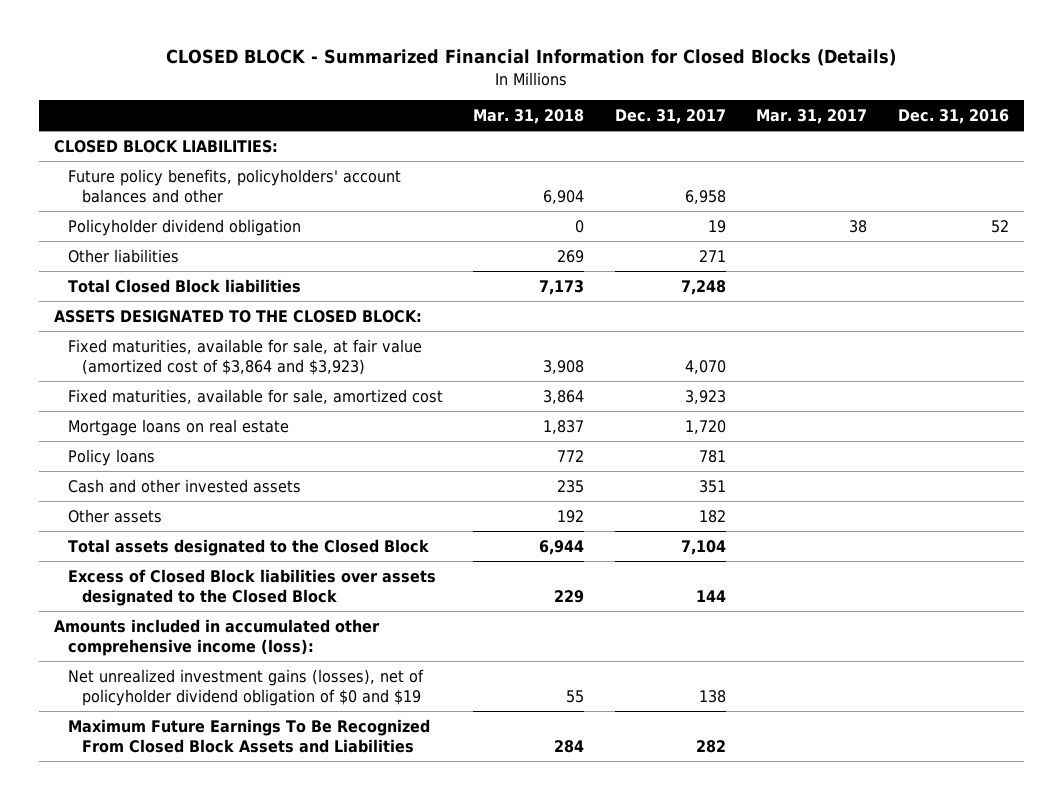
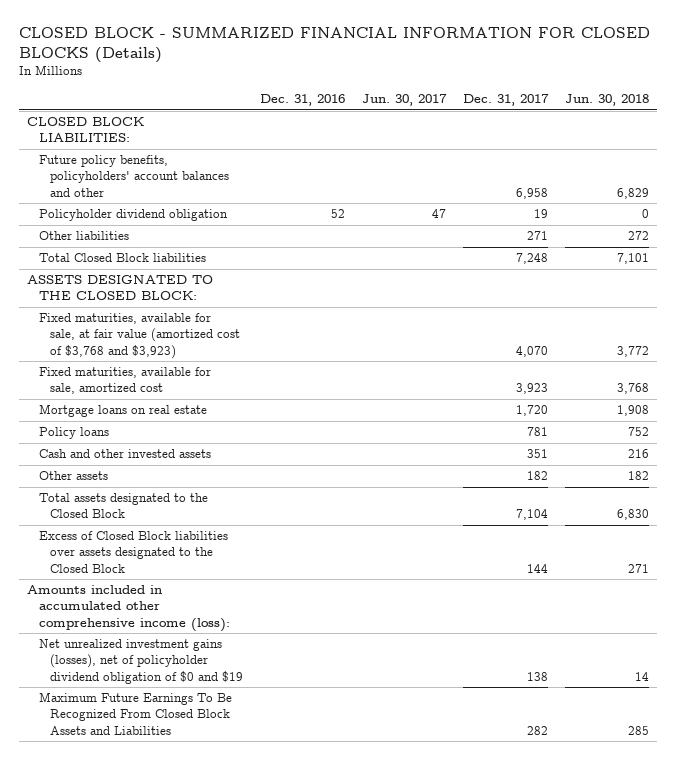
- CLOSED BLOCK - Summarized Financial Information for Closed Blocks (Details)
+ CLOSED BLOCK - SUMMARIZED FINANCIAL INFORMATION FOR CLOSED BLOCKS (Details)
- | Mar. 31, 2018 | Dec. 31, 2017 | Mar. 31, 2017 | Dec. 31, 2016
+ | Dec. 31, 2016 | Jun. 30, 2017 | Dec. 31, 2017 | Jun. 30, 2018
- Fixed maturities, available for sale, at fair value (amortized cost of $3,864 and $3,923) | 3,908 | 4,070 | |
+ Fixed maturities, available for sale, at fair value (amortized cost of $3,768 and $3,923) | | | 4,070 | 3,772

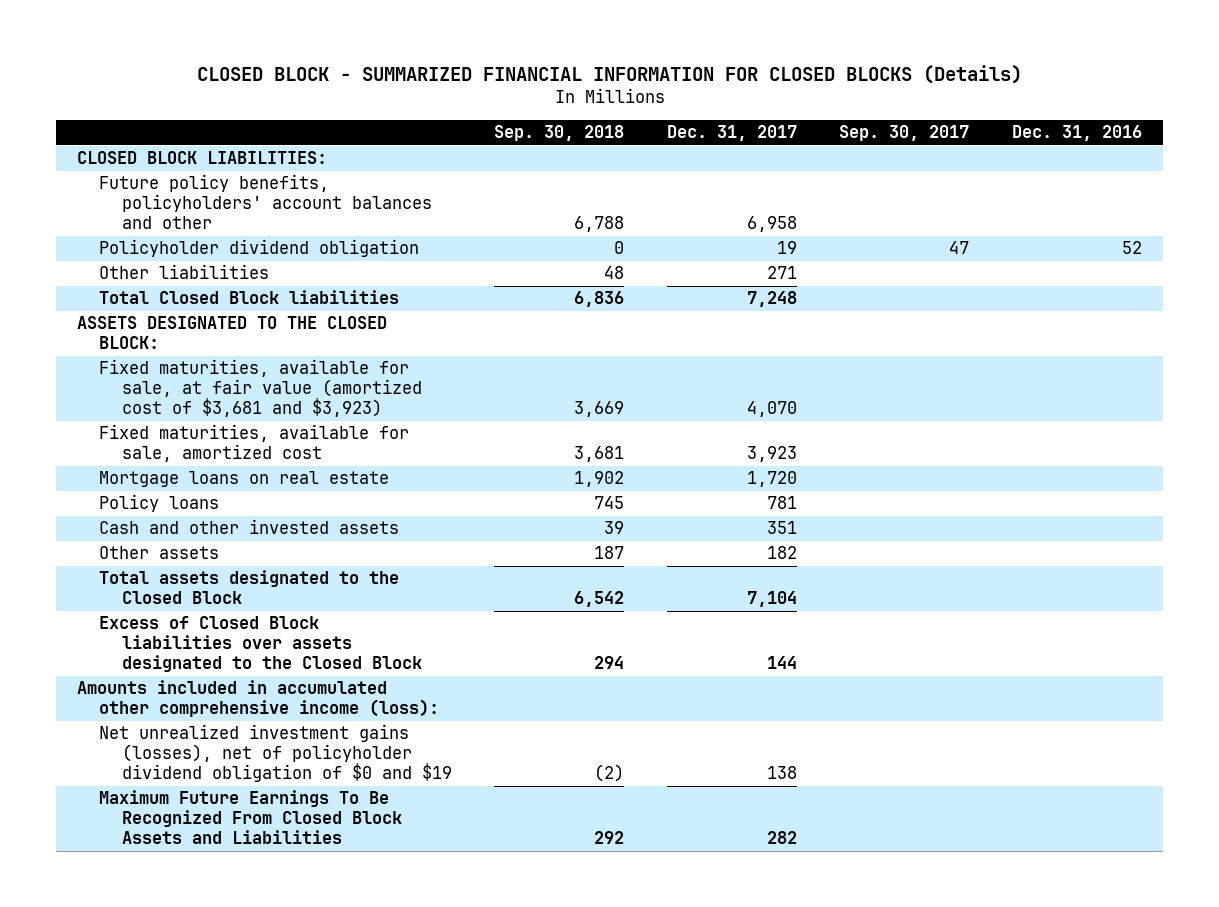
- | Dec. 31, 2016 | Jun. 30, 2017 | Dec. 31, 2017 | Jun. 30, 2018
+ | Sep. 30, 2018 | Dec. 31, 2017 | Sep. 30, 2017 | Dec. 31, 2016
- Fixed maturities, available for sale, at fair value (amortized cost of $3,768 and $3,923) | | | 4,070 | 3,772
+ Fixed maturities, available for sale, at fair value (amortized cost of $3,681 and $3,923) | 3,669 | 4,070 | |

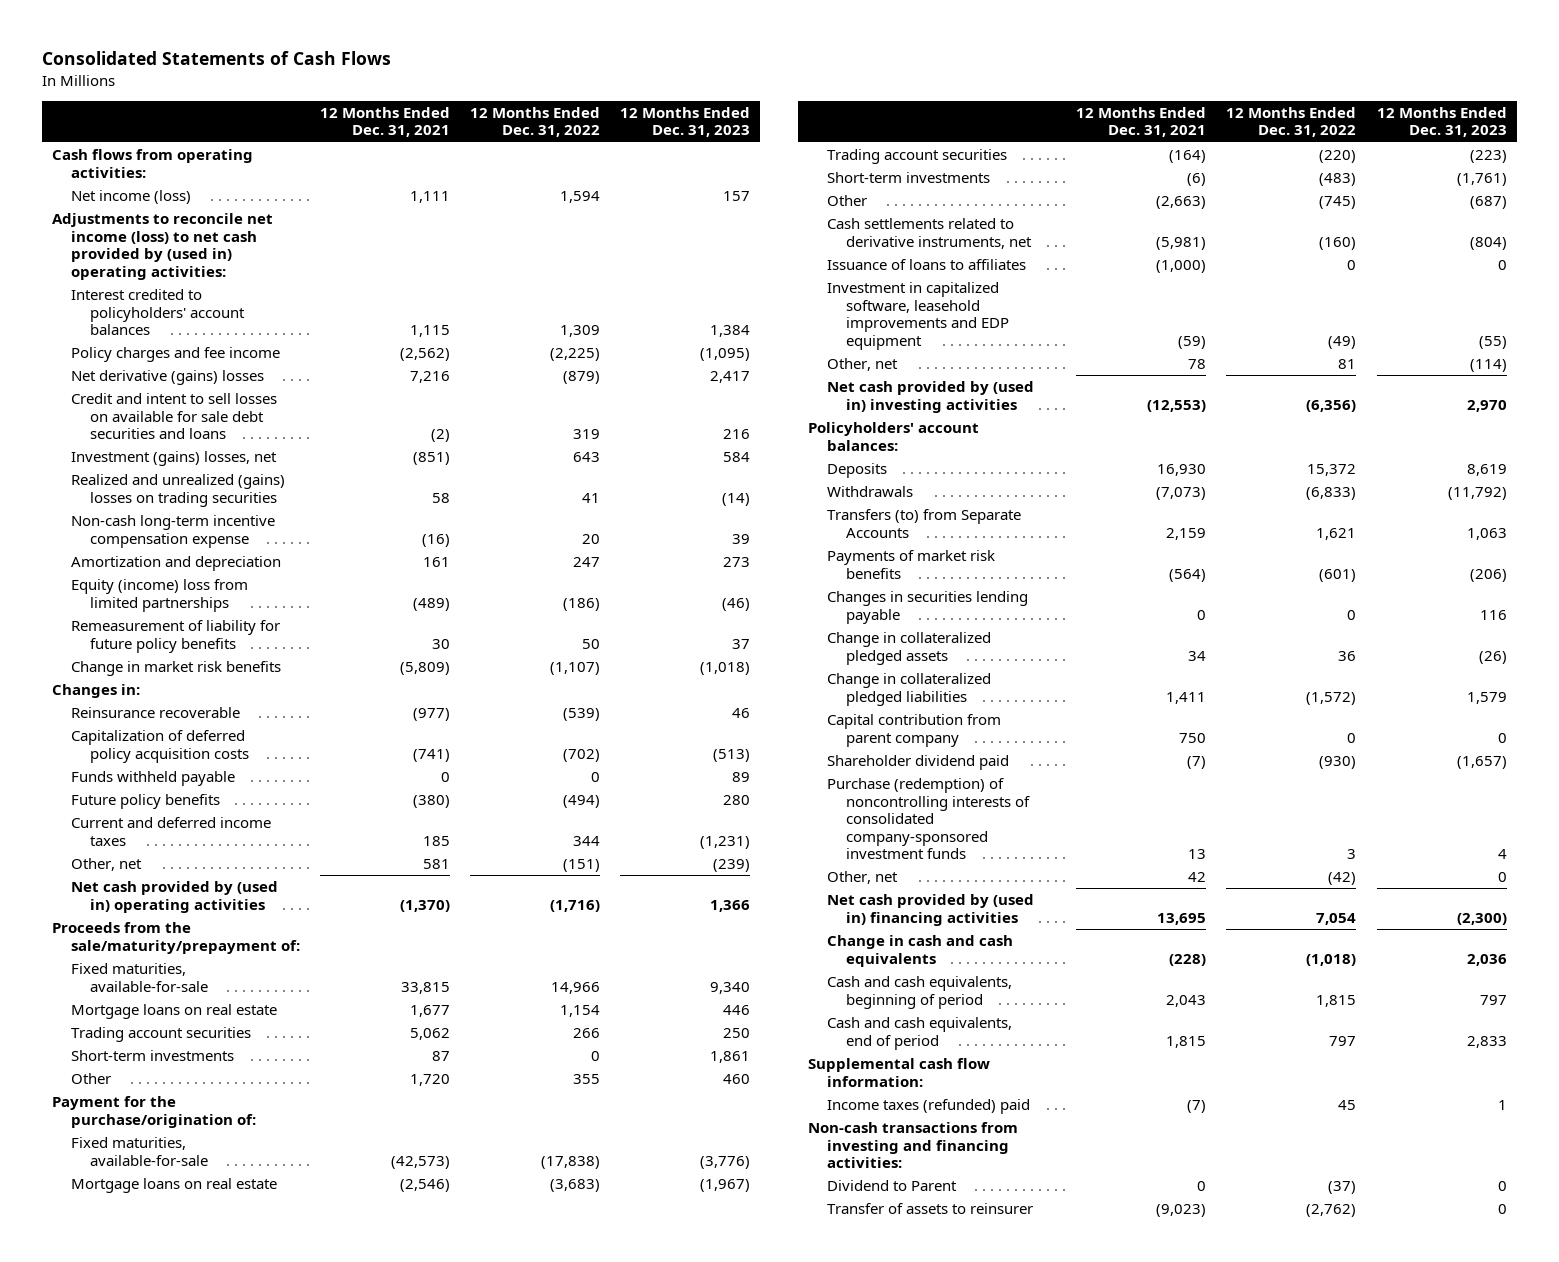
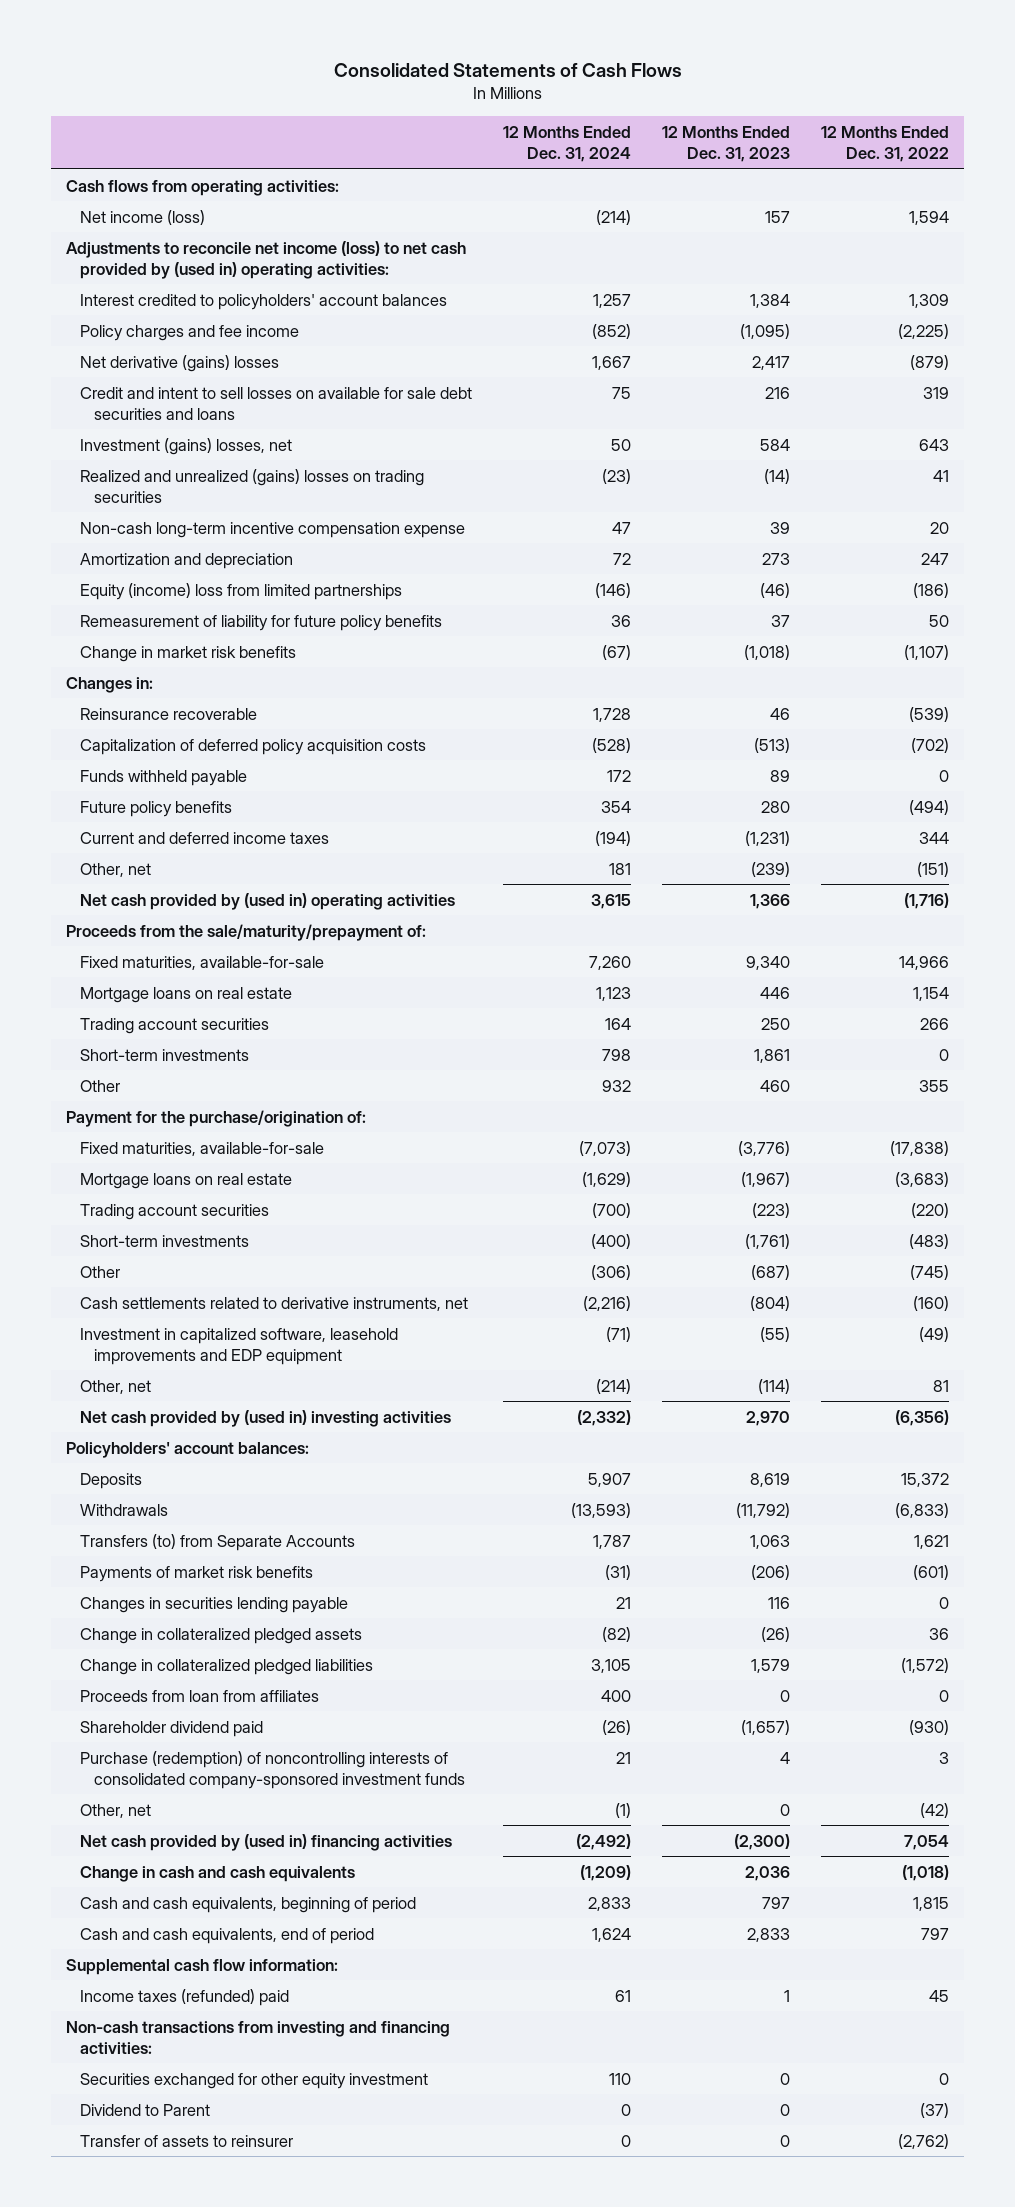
- | 12 Months Ended Dec. 31, 2021 | 12 Months Ended Dec. 31, 2022 | 12 Months Ended Dec. 31, 2023
+ | 12 Months Ended Dec. 31, 2024 | 12 Months Ended Dec. 31, 2023 | 12 Months Ended Dec. 31, 2022
- Issuance of loans to affiliates | (1,000) | 0 | 0
- Capital contribution from parent company | 750 | 0 | 0
+ Proceeds from loan from affiliates | 400 | 0 | 0
+ Securities exchanged for other equity investment | 110 | 0 | 0

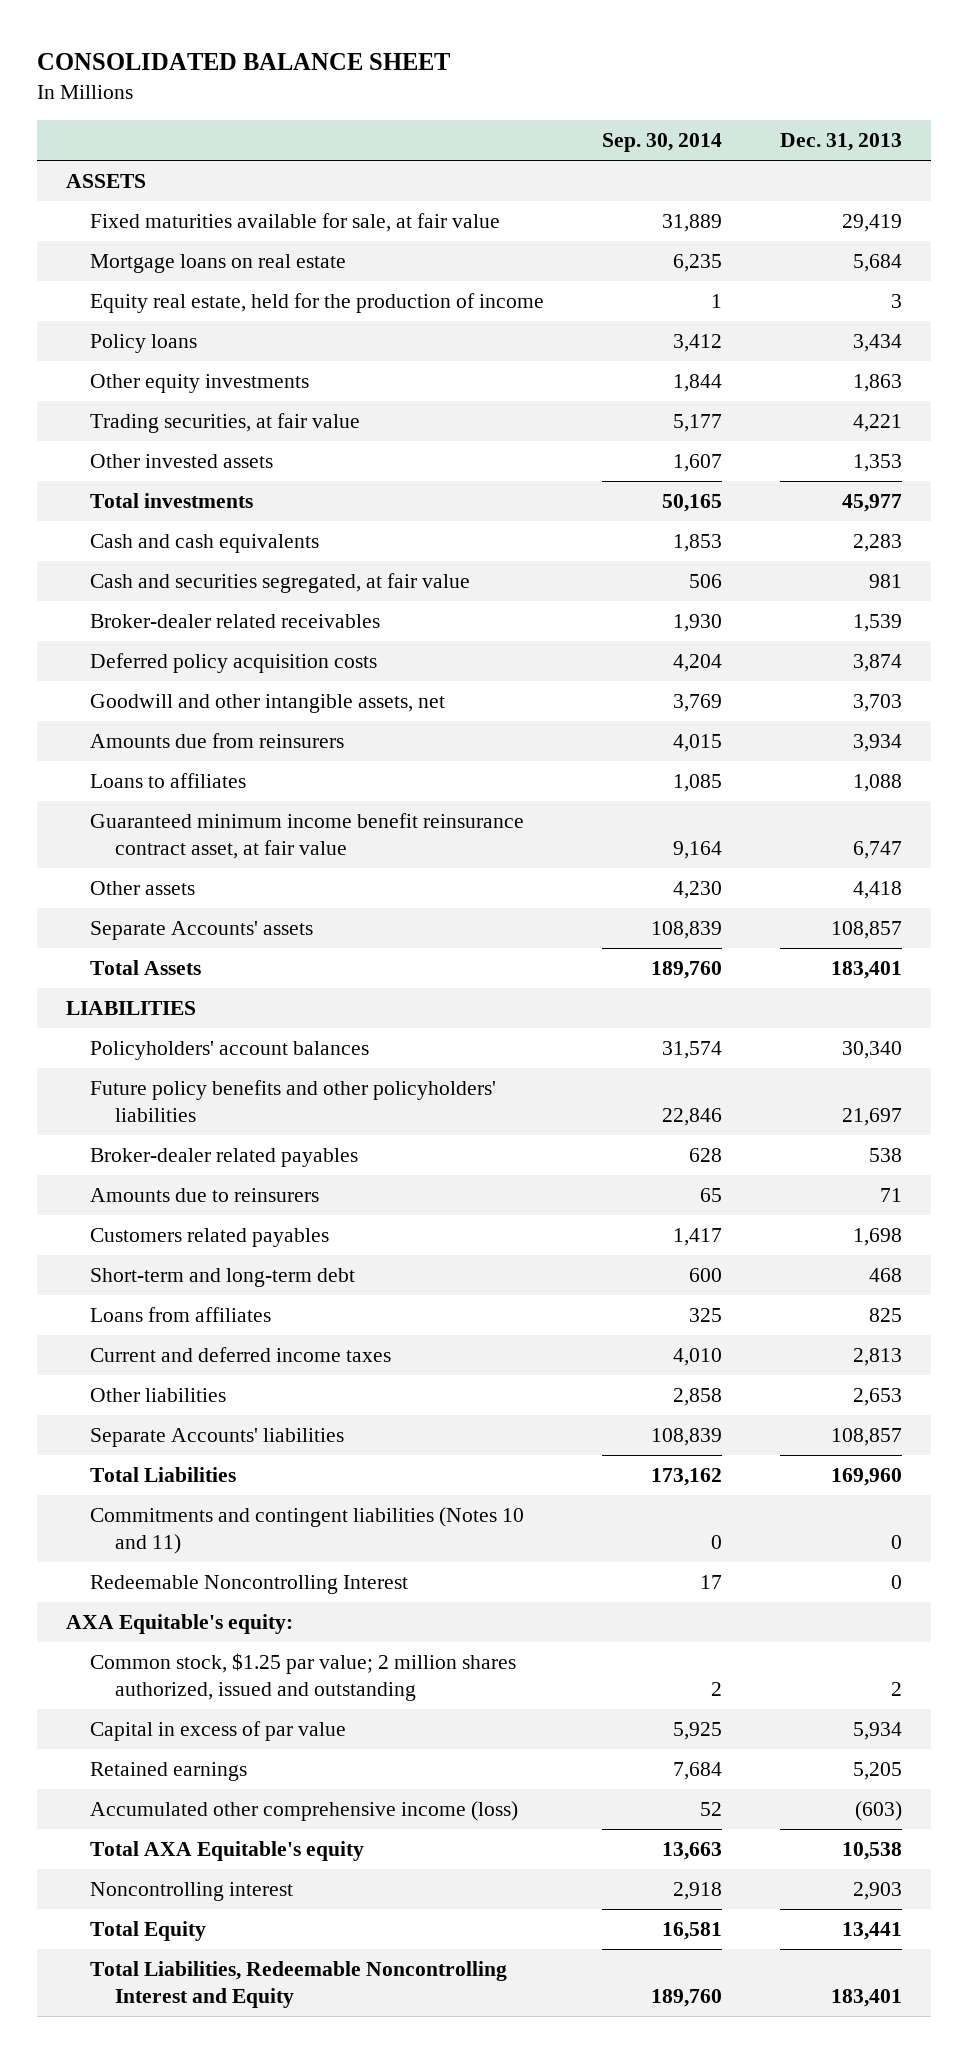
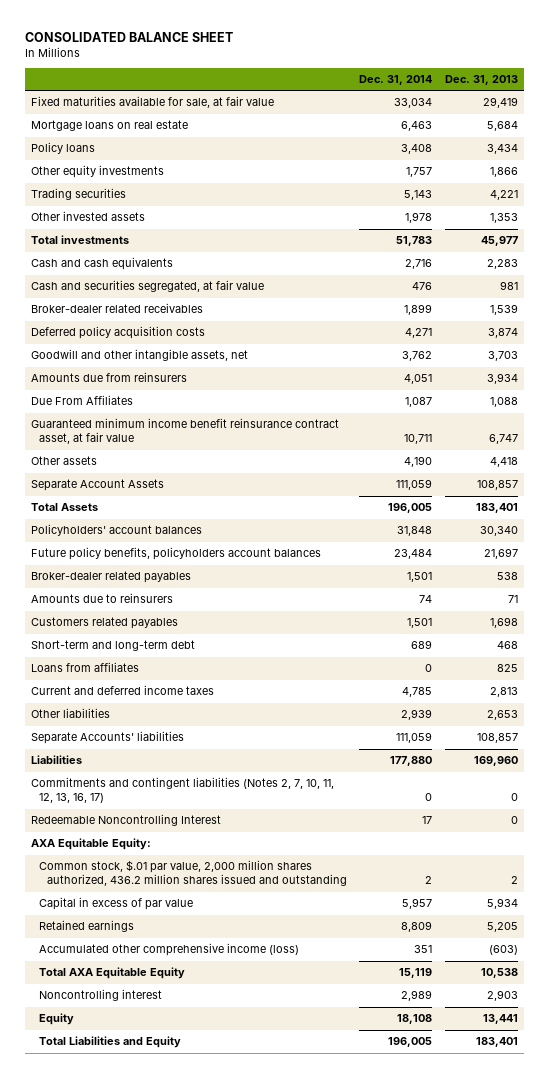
- | Sep. 30, 2014 | Dec. 31, 2013
+ | Dec. 31, 2014 | Dec. 31, 2013
- ASSETS
- Equity real estate, held for the production of income | 1 | 3
- Other equity investments | 1,844 | 1,863
- Trading securities, at fair value | 5,177 | 4,221
+ Other equity investments | 1,757 | 1,866
+ Trading securities | 5,143 | 4,221
- Loans to affiliates | 1,085 | 1,088
+ Due From Affiliates | 1,087 | 1,088
- Separate Accounts' assets | 108,839 | 108,857
+ Separate Account Assets | 111,059 | 108,857
- LIABILITIES
- Future policy benefits and other policyholders' liabilities | 22,846 | 21,697
+ Future policy benefits, policyholders account balances | 23,484 | 21,697
- Total Liabilities | 173,162 | 169,960
- Commitments and contingent liabilities (Notes 10 and 11) | 0 | 0
+ Liabilities | 177,880 | 169,960
+ Commitments and contingent liabilities (Notes 2, 7, 10, 11, 12, 13, 16, 17) | 0 | 0
- AXA Equitable's equity:
- Common stock, $1.25 par value; 2 million shares authorized, issued and outstanding | 2 | 2
+ AXA Equitable Equity:
+ Common stock, $.01 par value, 2,000 million shares authorized, 436.2 million shares issued and outstanding | 2 | 2
- Total AXA Equitable's equity | 13,663 | 10,538
+ Total AXA Equitable Equity | 15,119 | 10,538
- Total Equity | 16,581 | 13,441
- Total Liabilities, Redeemable Noncontrolling Interest and Equity | 189,760 | 183,401
+ Equity | 18,108 | 13,441
+ Total Liabilities and Equity | 196,005 | 183,401

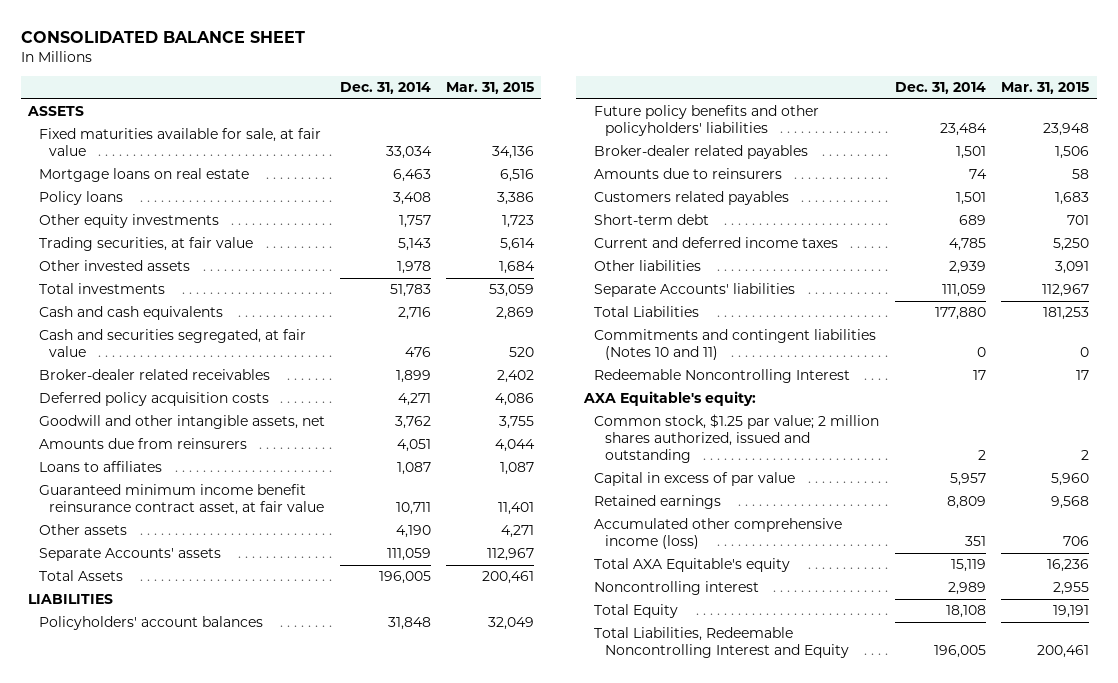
- | Dec. 31, 2014 | Dec. 31, 2013
+ | Dec. 31, 2014 | Mar. 31, 2015
+ ASSETS
- Trading securities | 5,143 | 4,221
+ Trading securities, at fair value | 5,143 | 5,614
- Due From Affiliates | 1,087 | 1,088
+ Loans to affiliates | 1,087 | 1,087
- Separate Account Assets | 111,059 | 108,857
+ Separate Accounts' assets | 111,059 | 112,967
+ LIABILITIES
- Future policy benefits, policyholders account balances | 23,484 | 21,697
+ Future policy benefits and other policyholders' liabilities | 23,484 | 23,948
- Short-term and long-term debt | 689 | 468
- Loans from affiliates | 0 | 825
+ Short-term debt | 689 | 701
- Liabilities | 177,880 | 169,960
- Commitments and contingent liabilities (Notes 2, 7, 10, 11, 12, 13, 16, 17) | 0 | 0
+ Total Liabilities | 177,880 | 181,253
+ Commitments and contingent liabilities (Notes 10 and 11) | 0 | 0
- AXA Equitable Equity:
- Common stock, $.01 par value, 2,000 million shares authorized, 436.2 million shares issued and outstanding | 2 | 2
+ AXA Equitable's equity:
+ Common stock, $1.25 par value; 2 million shares authorized, issued and outstanding | 2 | 2
- Total AXA Equitable Equity | 15,119 | 10,538
+ Total AXA Equitable's equity | 15,119 | 16,236
- Equity | 18,108 | 13,441
- Total Liabilities and Equity | 196,005 | 183,401
+ Total Equity | 18,108 | 19,191
+ Total Liabilities, Redeemable Noncontrolling Interest and Equity | 196,005 | 200,461

